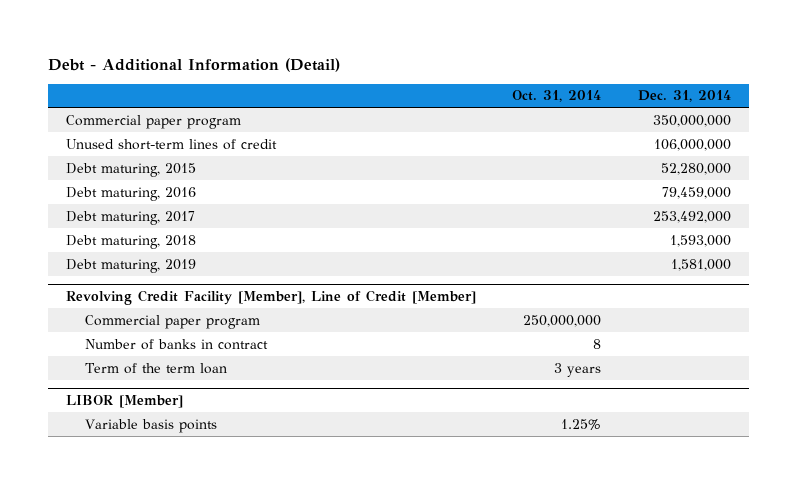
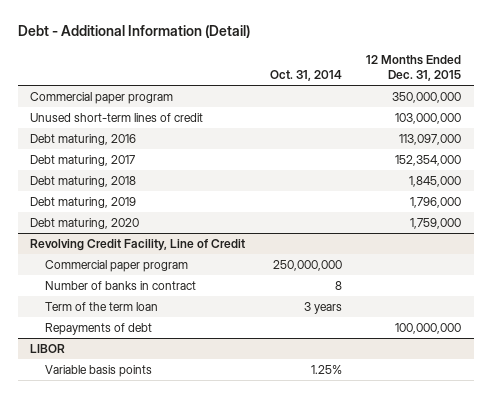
- | Oct. 31, 2014 | Dec. 31, 2014
+ | Oct. 31, 2014 | 12 Months Ended Dec. 31, 2015
- Debt maturing, 2015 | | 52,280,000
- Revolving Credit Facility [Member], Line of Credit [Member]
+ Debt maturing, 2020 | | 1,759,000
+ Revolving Credit Facility, Line of Credit
- LIBOR [Member]
+ Repayments of debt | | 100,000,000
+ LIBOR

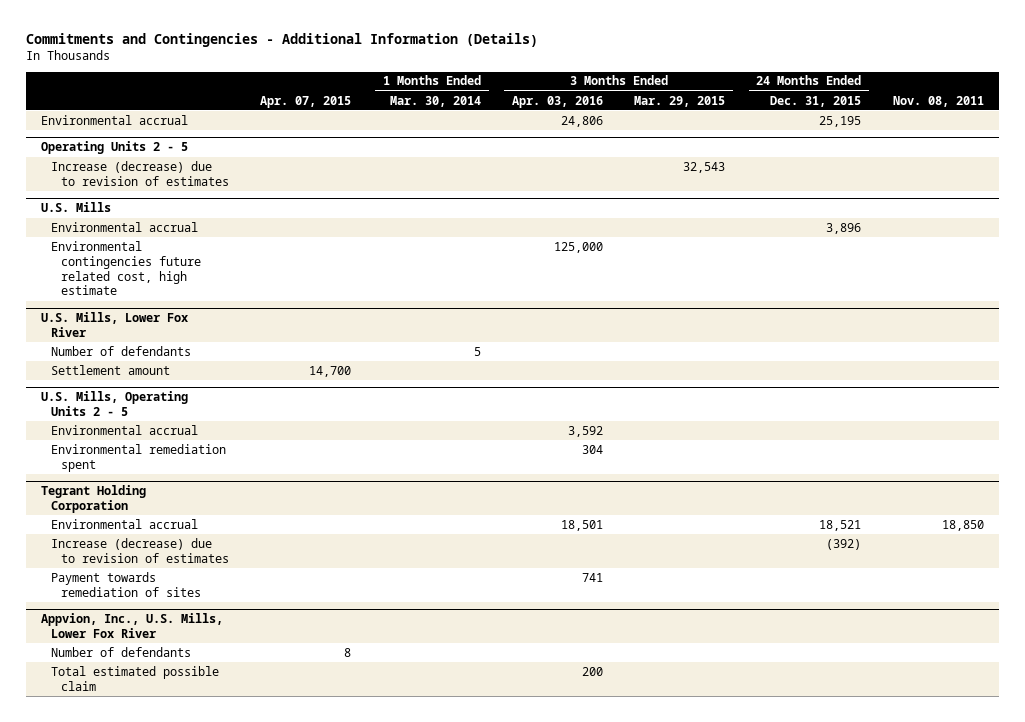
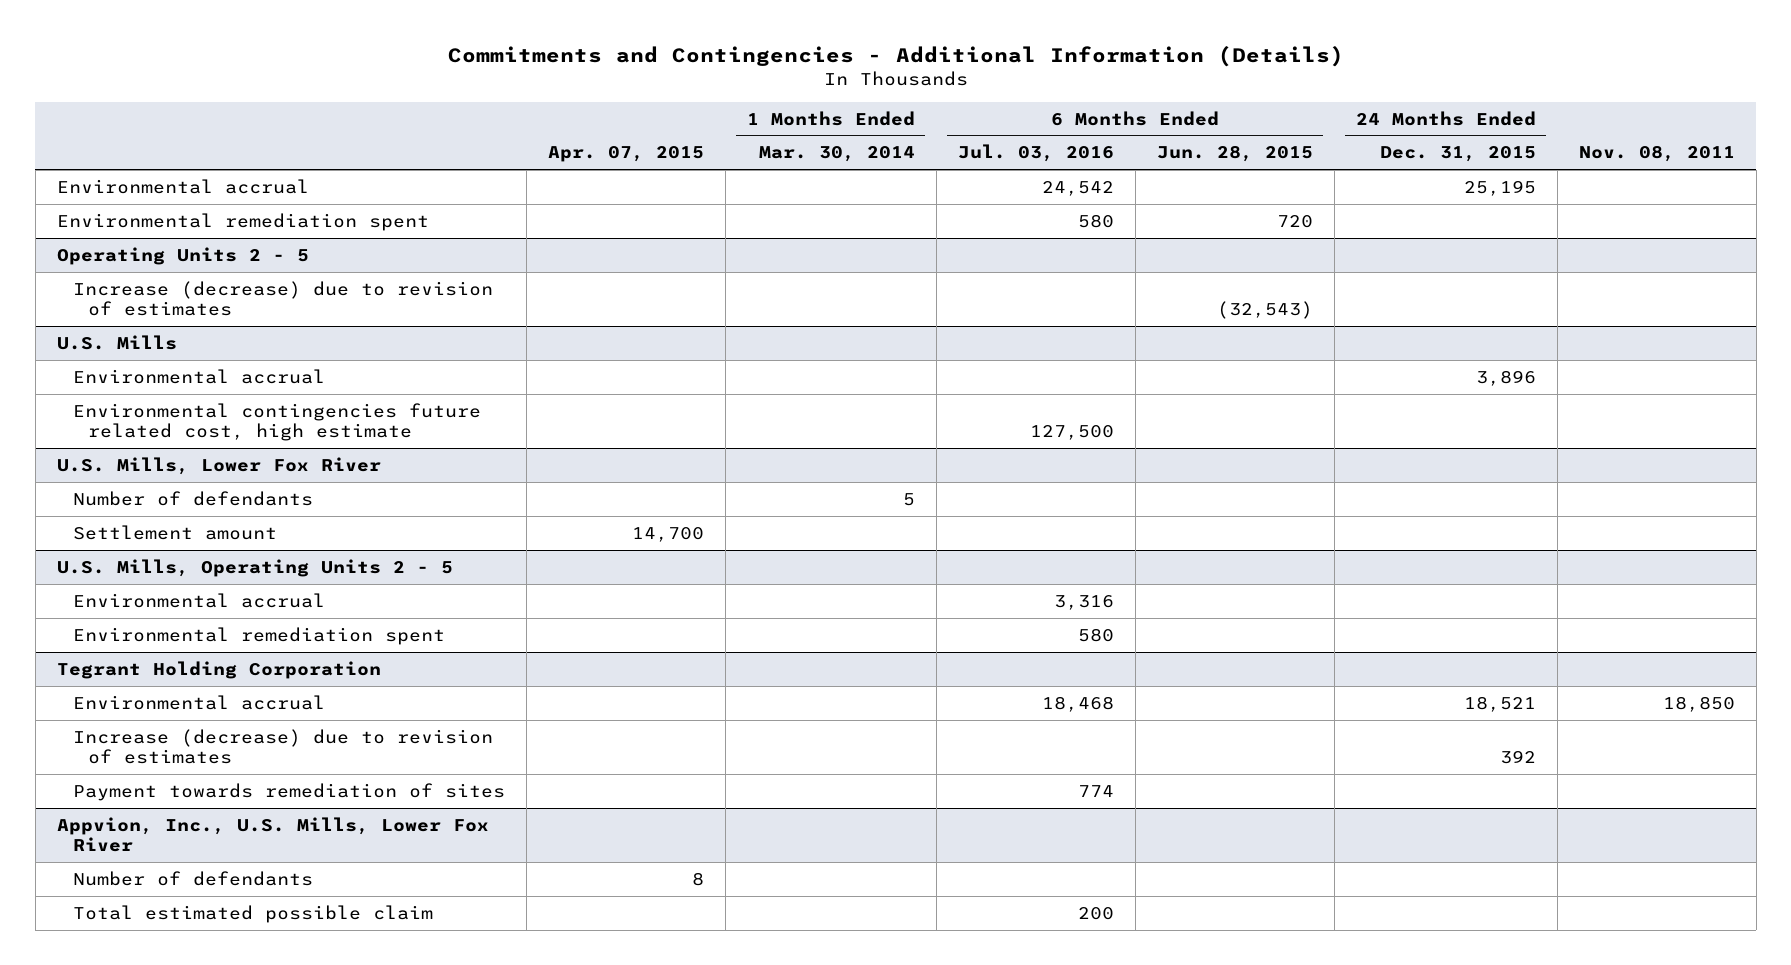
- | Apr. 07, 2015 | 1 Months Ended Mar. 30, 2014 | 3 Months Ended Apr. 03, 2016 | 3 Months Ended Mar. 29, 2015 | 24 Months Ended Dec. 31, 2015 | Nov. 08, 2011
+ | Apr. 07, 2015 | 1 Months Ended Mar. 30, 2014 | 6 Months Ended Jul. 03, 2016 | 6 Months Ended Jun. 28, 2015 | 24 Months Ended Dec. 31, 2015 | Nov. 08, 2011
+ Environmental remediation spent | | | 580 | 720 | |
@ Tegrant Holding Corporation
- Increase (decrease) due to revision of estimates | | | | | (392) |
+ Increase (decrease) due to revision of estimates | | | | | 392 |

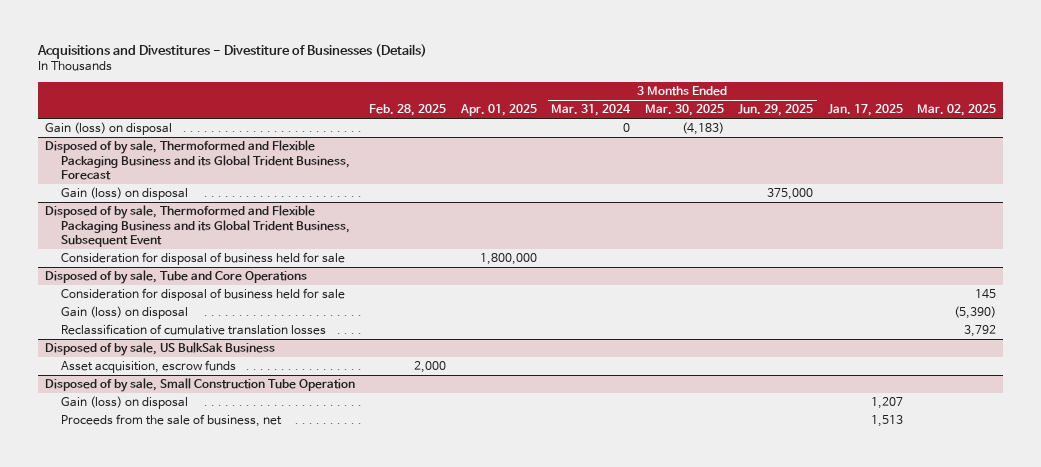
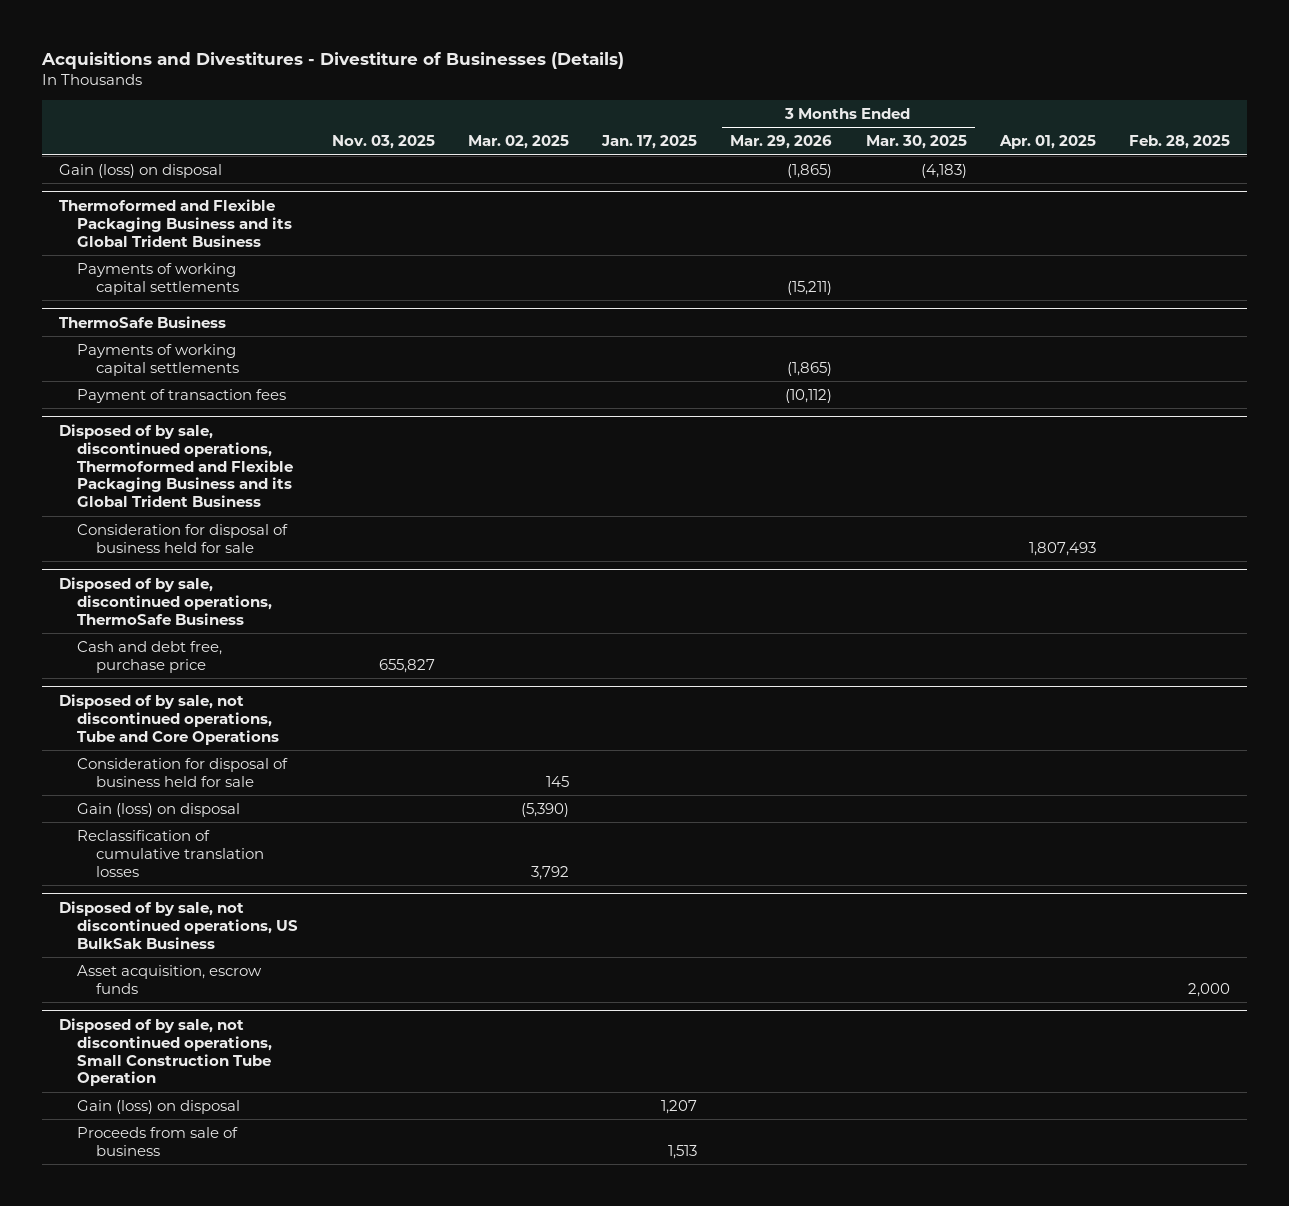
- | Feb. 28, 2025 | Apr. 01, 2025 | 3 Months Ended Mar. 31, 2024 | 3 Months Ended Mar. 30, 2025 | 3 Months Ended Jun. 29, 2025 | Jan. 17, 2025 | Mar. 02, 2025
+ | Nov. 03, 2025 | Mar. 02, 2025 | Jan. 17, 2025 | 3 Months Ended Mar. 29, 2026 | 3 Months Ended Mar. 30, 2025 | Apr. 01, 2025 | Feb. 28, 2025
- Disposed of by sale, Thermoformed and Flexible Packaging Business and its Global Trident Business, Forecast
- Gain (loss) on disposal | | | | | 375,000 | |
- Disposed of by sale, Thermoformed and Flexible Packaging Business and its Global Trident Business, Subsequent Event
- Consideration for disposal of business held for sale | | 1,800,000 | | | | |
- Disposed of by sale, Tube and Core Operations
+ Thermoformed and Flexible Packaging Business and its Global Trident Business
+ Payments of working capital settlements | | | | (15,211) | | |
+ ThermoSafe Business
+ Payments of working capital settlements | | | | (1,865) | | |
+ Payment of transaction fees | | | | (10,112) | | |
+ Disposed of by sale, discontinued operations, Thermoformed and Flexible Packaging Business and its Global Trident Business
+ Consideration for disposal of business held for sale | | | | | | 1,807,493 |
+ Disposed of by sale, discontinued operations, ThermoSafe Business
+ Cash and debt free, purchase price | 655,827 | | | | | |
+ Disposed of by sale, not discontinued operations, Tube and Core Operations
- Disposed of by sale, US BulkSak Business
+ Disposed of by sale, not discontinued operations, US BulkSak Business
- Disposed of by sale, Small Construction Tube Operation
+ Disposed of by sale, not discontinued operations, Small Construction Tube Operation
- Proceeds from the sale of business, net | | | | | | 1,513 |
+ Proceeds from sale of business | | | 1,513 | | | |

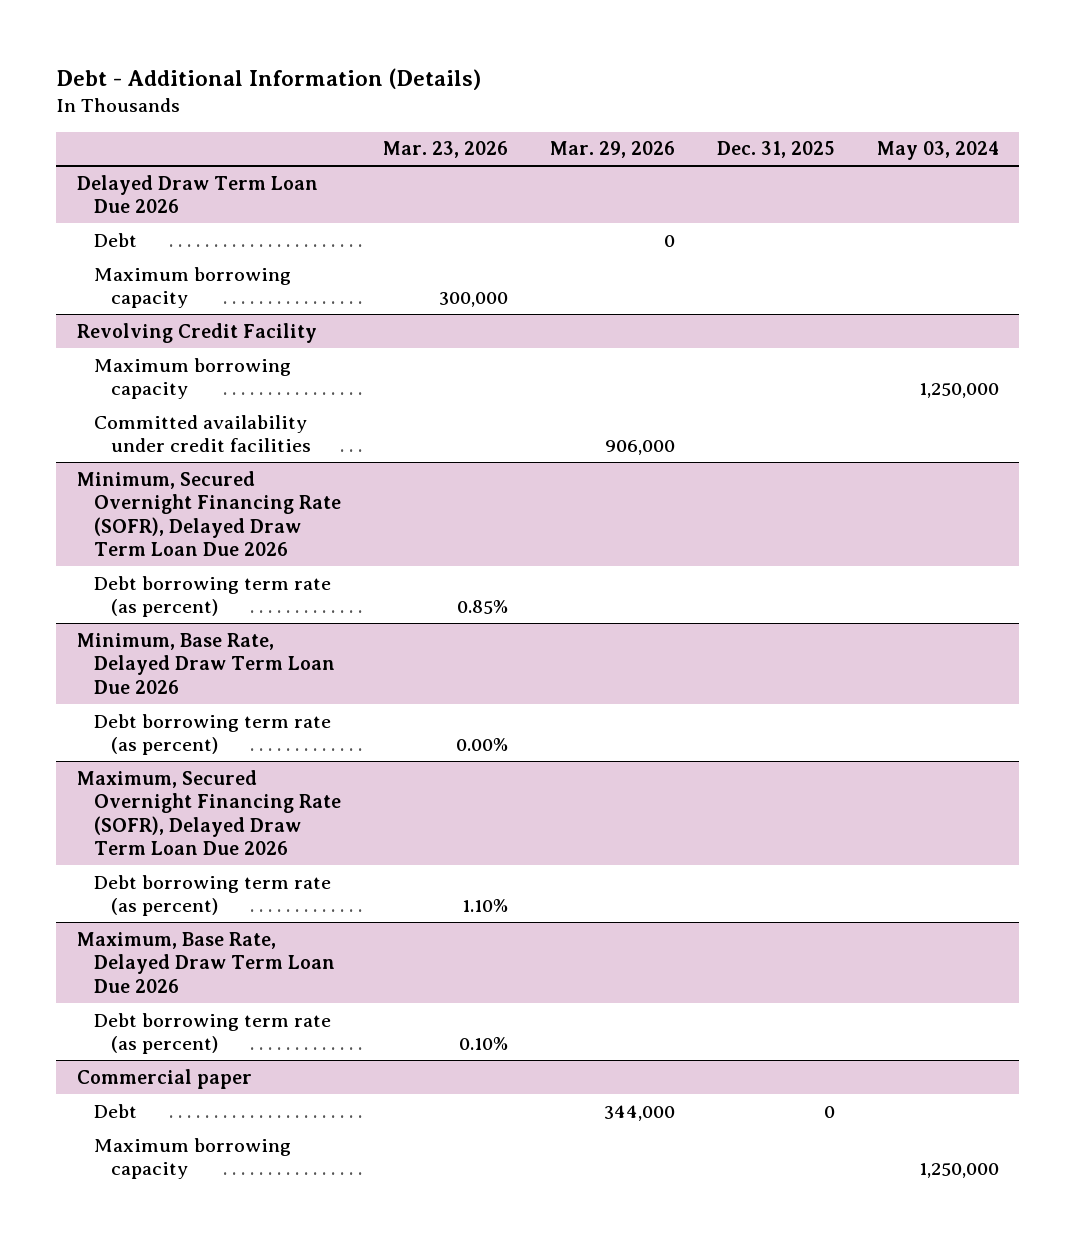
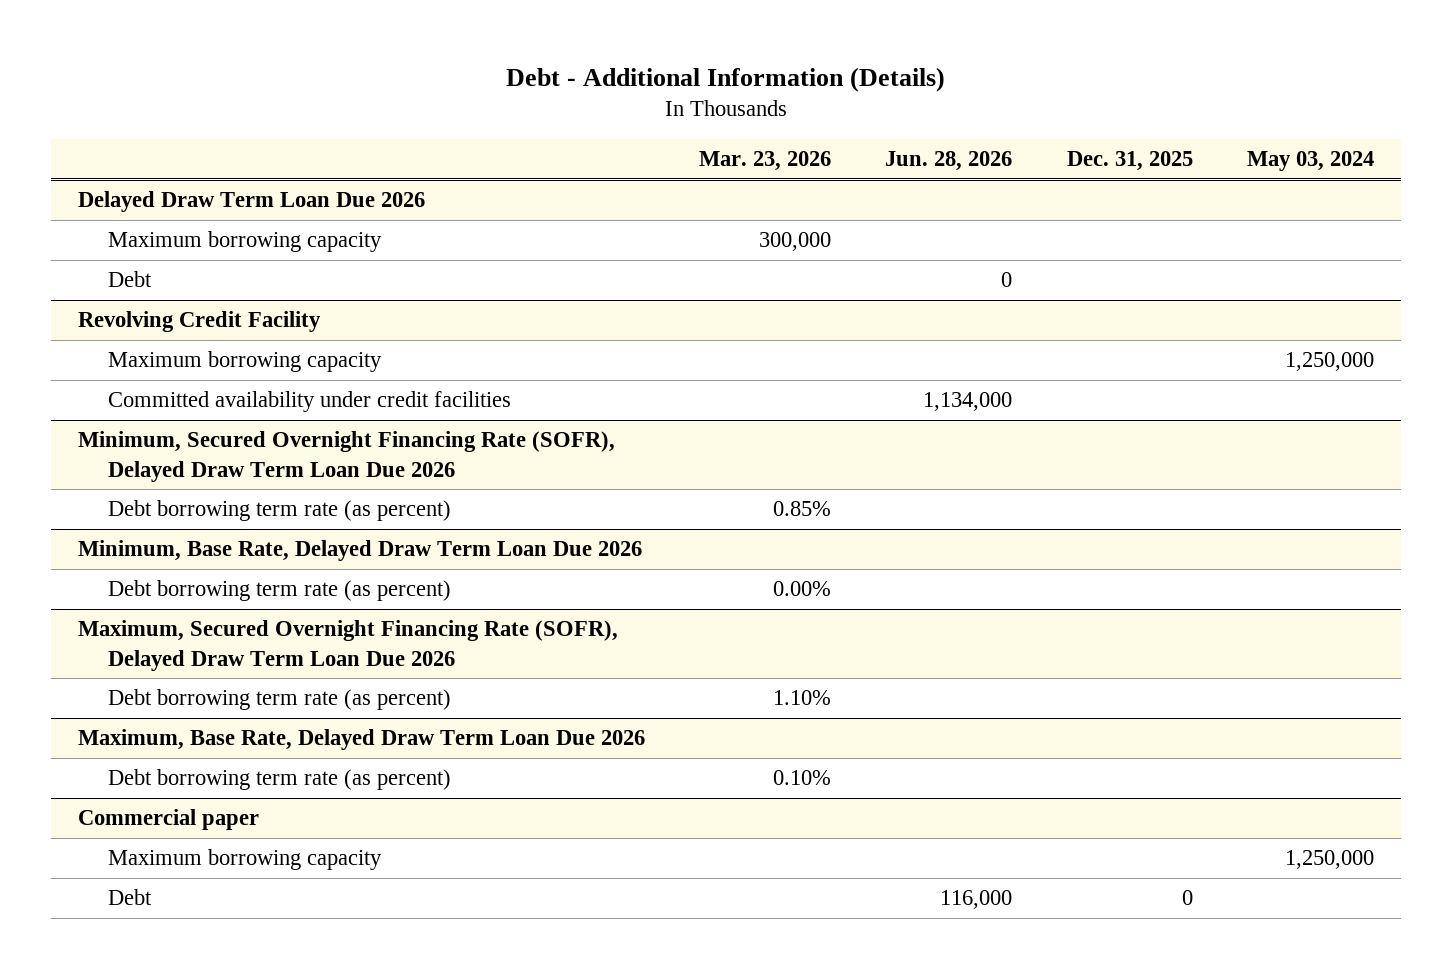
- | Mar. 23, 2026 | Mar. 29, 2026 | Dec. 31, 2025 | May 03, 2024
+ | Mar. 23, 2026 | Jun. 28, 2026 | Dec. 31, 2025 | May 03, 2024
@ Delayed Draw Term Loan Due 2026
moved down: Debt | | 0 | |
@ Commercial paper
moved down: Debt | | 116,000 | 0 |

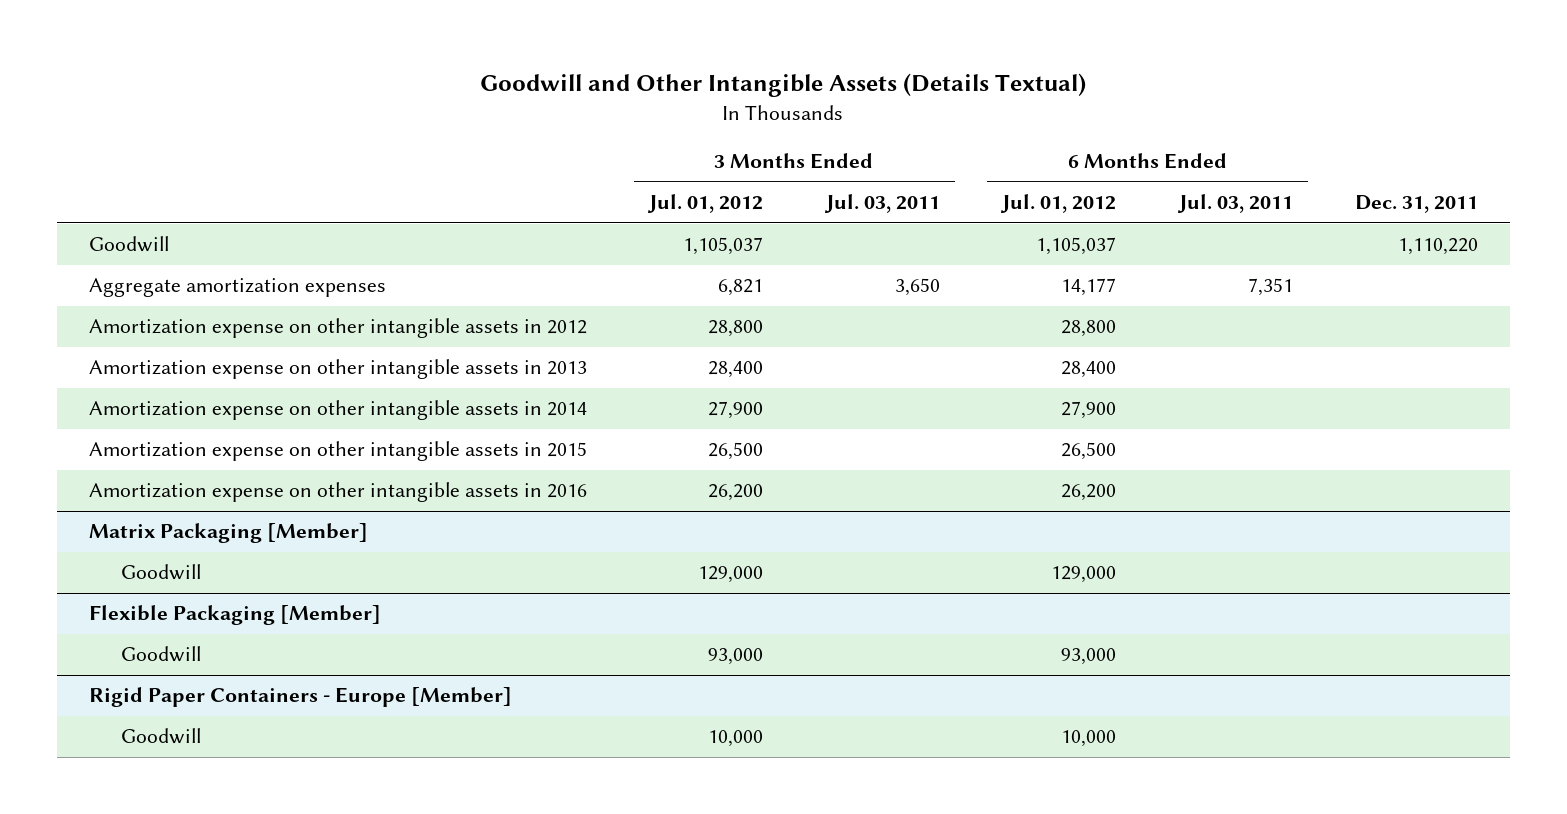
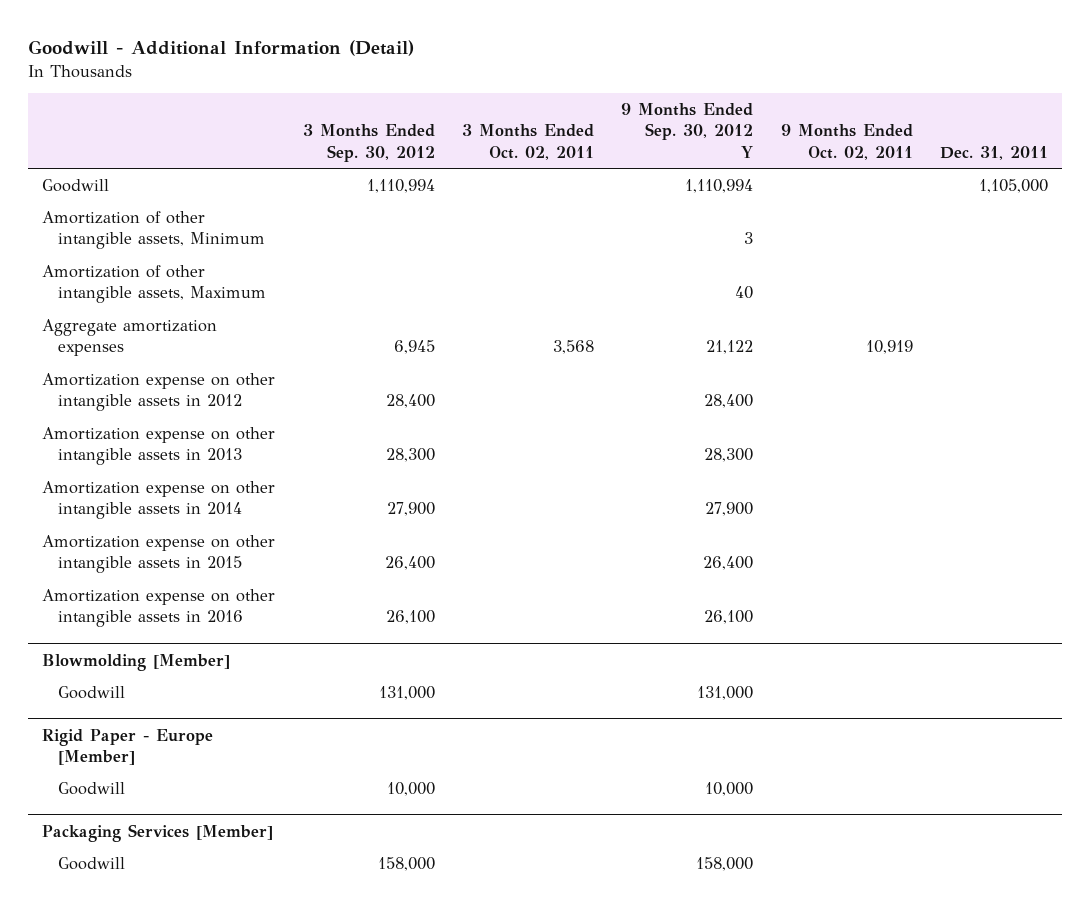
- Goodwill and Other Intangible Assets (Details Textual)
+ Goodwill - Additional Information (Detail)
- | 3 Months Ended Jul. 01, 2012 | 3 Months Ended Jul. 03, 2011 | 6 Months Ended Jul. 01, 2012 | 6 Months Ended Jul. 03, 2011 | Dec. 31, 2011
+ | 3 Months Ended Sep. 30, 2012 | 3 Months Ended Oct. 02, 2011 | 9 Months Ended Sep. 30, 2012 Y | 9 Months Ended Oct. 02, 2011 | Dec. 31, 2011
- Goodwill | 1,105,037 | | 1,105,037 | | 1,110,220
+ Goodwill | 1,110,994 | | 1,110,994 | | 1,105,000
+ Amortization of other intangible assets, Minimum | | | 3 | |
+ Amortization of other intangible assets, Maximum | | | 40 | |
- Matrix Packaging [Member]
- Goodwill | 129,000 | | 129,000 | |
- Flexible Packaging [Member]
- Goodwill | 93,000 | | 93,000 | |
- Rigid Paper Containers - Europe [Member]
+ Blowmolding [Member]
+ Goodwill | 131,000 | | 131,000 | |
+ Rigid Paper - Europe [Member]
+ Packaging Services [Member]
+ Goodwill | 158,000 | | 158,000 | |

